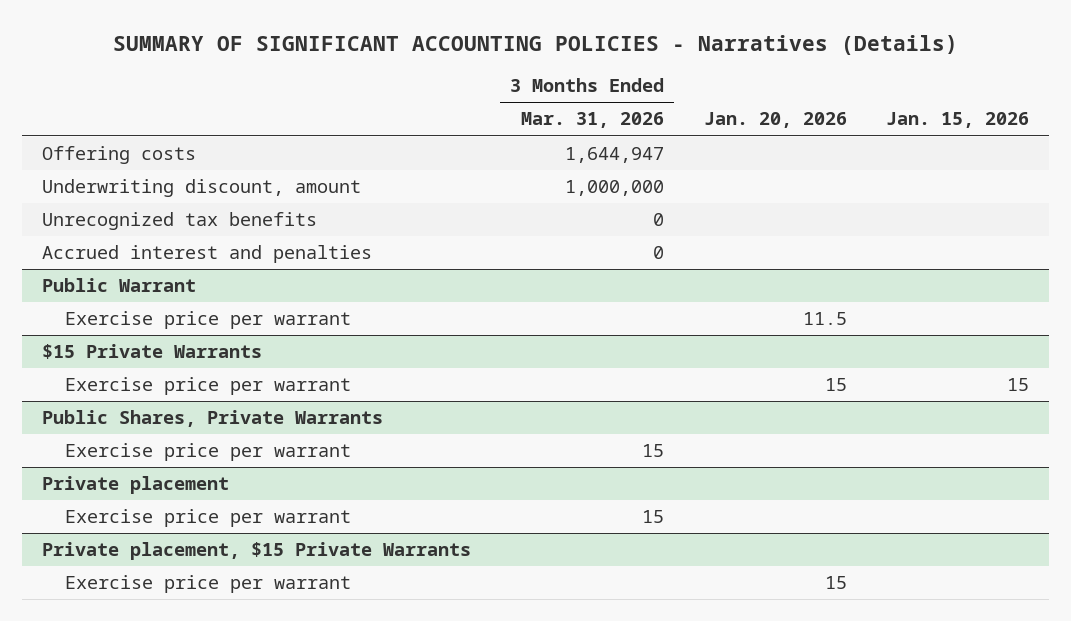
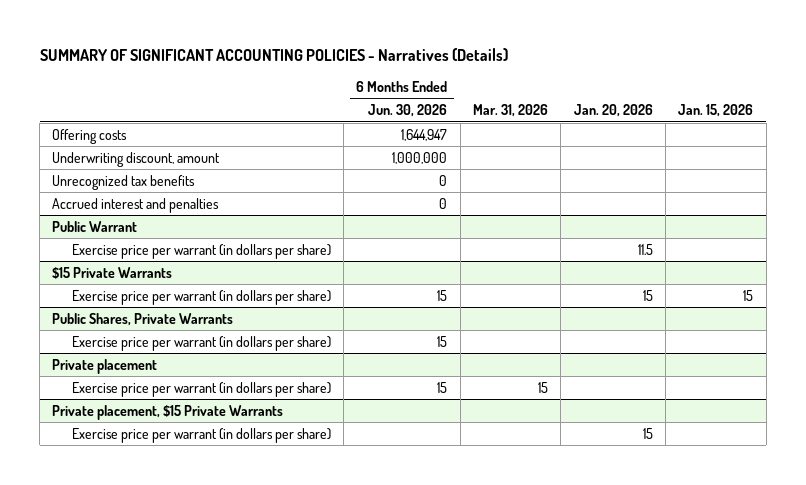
- | 3 Months Ended Mar. 31, 2026 | Jan. 20, 2026 | Jan. 15, 2026
+ | 6 Months Ended Jun. 30, 2026 | Mar. 31, 2026 | Jan. 20, 2026 | Jan. 15, 2026
@ Public Warrant
- Exercise price per warrant | | 11.5 |
+ Exercise price per warrant (in dollars per share) | | | 11.5 |
@ $15 Private Warrants
- Exercise price per warrant | | 15 | 15
+ Exercise price per warrant (in dollars per share) | 15 | | 15 | 15
@ Public Shares, Private Warrants
- Exercise price per warrant | 15 | |
+ Exercise price per warrant (in dollars per share) | 15 | | |
@ Private placement
- Exercise price per warrant | 15 | |
+ Exercise price per warrant (in dollars per share) | 15 | 15 | |
@ Private placement, $15 Private Warrants
- Exercise price per warrant | | 15 |
+ Exercise price per warrant (in dollars per share) | | | 15 |

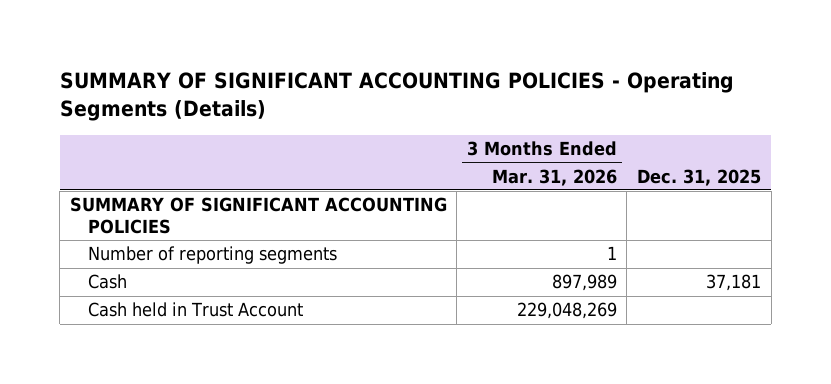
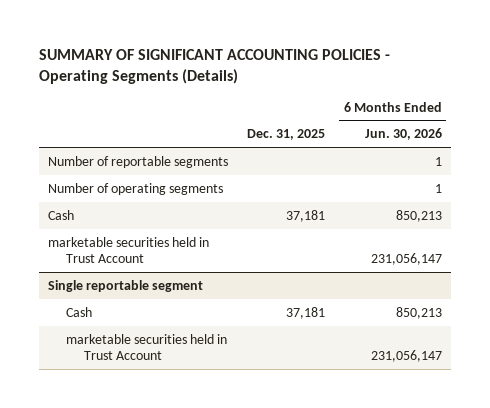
- | 3 Months Ended Mar. 31, 2026 | Dec. 31, 2025
+ | Dec. 31, 2025 | 6 Months Ended Jun. 30, 2026
- SUMMARY OF SIGNIFICANT ACCOUNTING POLICIES
- Number of reporting segments | 1 |
+ Number of reportable segments | | 1
+ Number of operating segments | | 1
- Cash held in Trust Account | 229,048,269 |
+ marketable securities held in Trust Account | | 231,056,147
+ Single reportable segment
+ Cash | 37,181 | 850,213
+ marketable securities held in Trust Account | | 231,056,147

